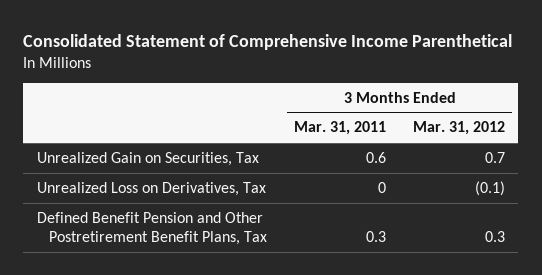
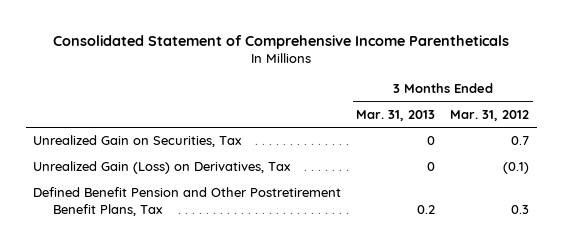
- Consolidated Statement of Comprehensive Income Parenthetical
+ Consolidated Statement of Comprehensive Income Parentheticals
- | 3 Months Ended Mar. 31, 2011 | 3 Months Ended Mar. 31, 2012
+ | 3 Months Ended Mar. 31, 2013 | 3 Months Ended Mar. 31, 2012
- Unrealized Loss on Derivatives, Tax | 0 | (0.1)
+ Unrealized Gain (Loss) on Derivatives, Tax | 0 | (0.1)

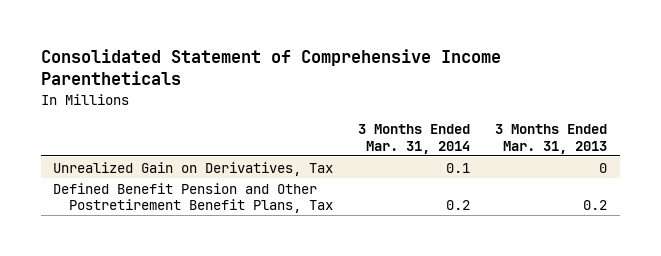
- | 3 Months Ended Mar. 31, 2013 | 3 Months Ended Mar. 31, 2012
+ | 3 Months Ended Mar. 31, 2014 | 3 Months Ended Mar. 31, 2013
- Unrealized Gain on Securities, Tax | 0 | 0.7
- Unrealized Gain (Loss) on Derivatives, Tax | 0 | (0.1)
+ Unrealized Gain on Derivatives, Tax | 0.1 | 0

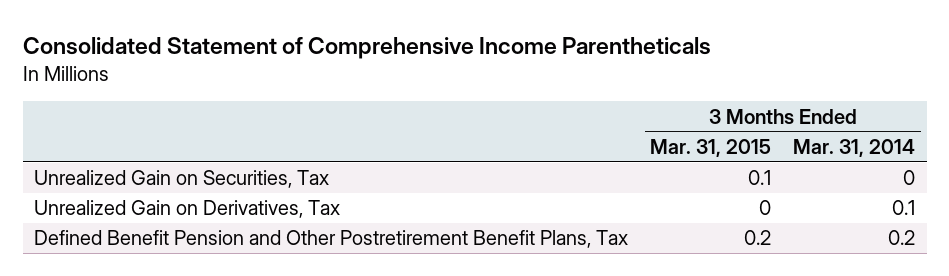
- | 3 Months Ended Mar. 31, 2014 | 3 Months Ended Mar. 31, 2013
+ | 3 Months Ended Mar. 31, 2015 | 3 Months Ended Mar. 31, 2014
+ Unrealized Gain on Securities, Tax | 0.1 | 0

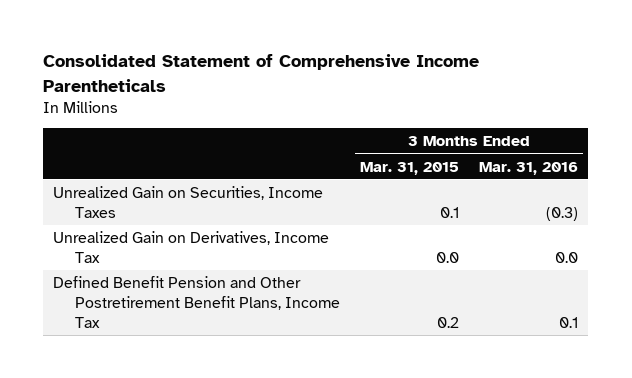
- | 3 Months Ended Mar. 31, 2015 | 3 Months Ended Mar. 31, 2014
+ | 3 Months Ended Mar. 31, 2015 | 3 Months Ended Mar. 31, 2016
- Unrealized Gain on Securities, Tax | 0.1 | 0
- Unrealized Gain on Derivatives, Tax | 0 | 0.1
- Defined Benefit Pension and Other Postretirement Benefit Plans, Tax | 0.2 | 0.2
+ Unrealized Gain on Securities, Income Taxes | 0.1 | (0.3)
+ Unrealized Gain on Derivatives, Income Tax | 0.0 | 0.0
+ Defined Benefit Pension and Other Postretirement Benefit Plans, Income Tax | 0.2 | 0.1

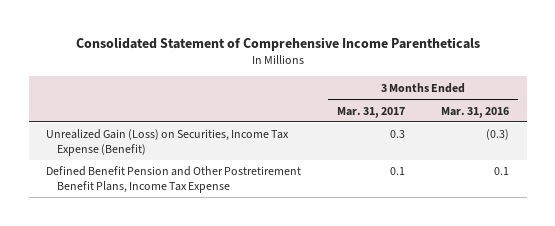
- | 3 Months Ended Mar. 31, 2015 | 3 Months Ended Mar. 31, 2016
+ | 3 Months Ended Mar. 31, 2017 | 3 Months Ended Mar. 31, 2016
- Unrealized Gain on Securities, Income Taxes | 0.1 | (0.3)
- Unrealized Gain on Derivatives, Income Tax | 0.0 | 0.0
- Defined Benefit Pension and Other Postretirement Benefit Plans, Income Tax | 0.2 | 0.1
+ Unrealized Gain (Loss) on Securities, Income Tax Expense (Benefit) | 0.3 | (0.3)
+ Defined Benefit Pension and Other Postretirement Benefit Plans, Income Tax Expense | 0.1 | 0.1

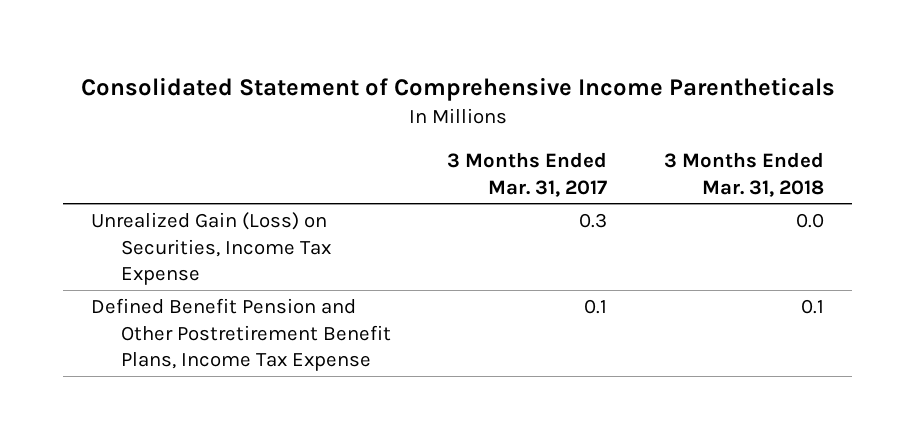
- | 3 Months Ended Mar. 31, 2017 | 3 Months Ended Mar. 31, 2016
+ | 3 Months Ended Mar. 31, 2017 | 3 Months Ended Mar. 31, 2018
- Unrealized Gain (Loss) on Securities, Income Tax Expense (Benefit) | 0.3 | (0.3)
+ Unrealized Gain (Loss) on Securities, Income Tax Expense | 0.3 | 0.0

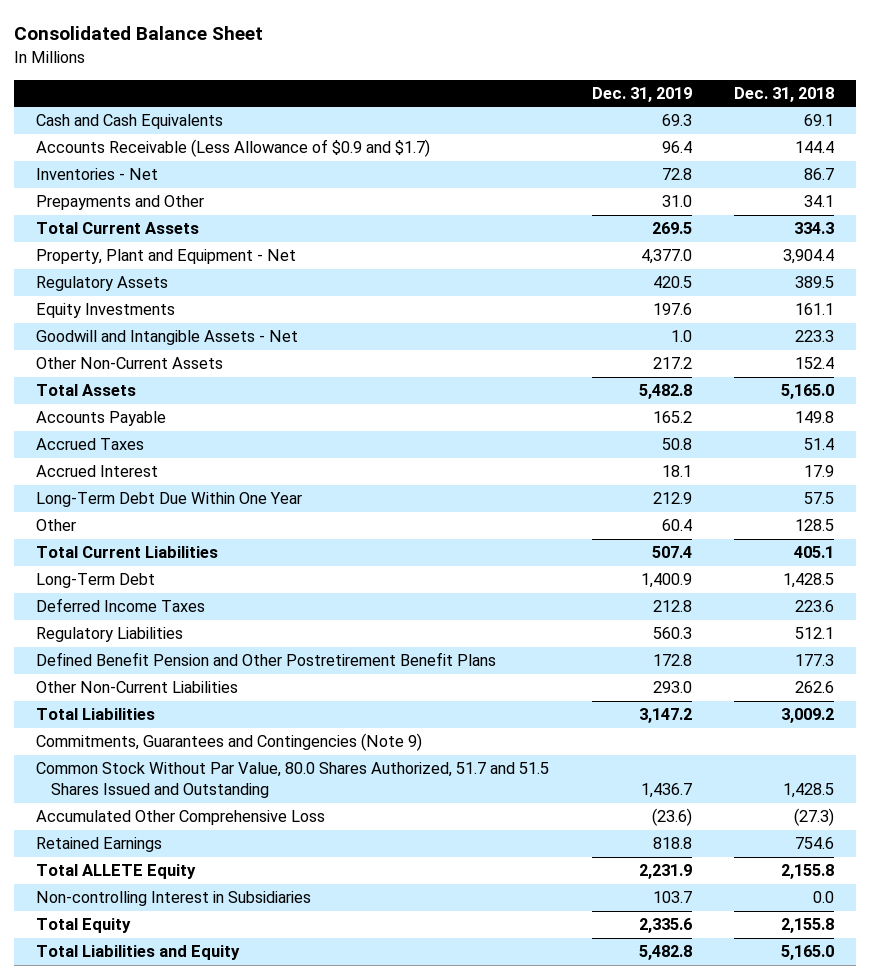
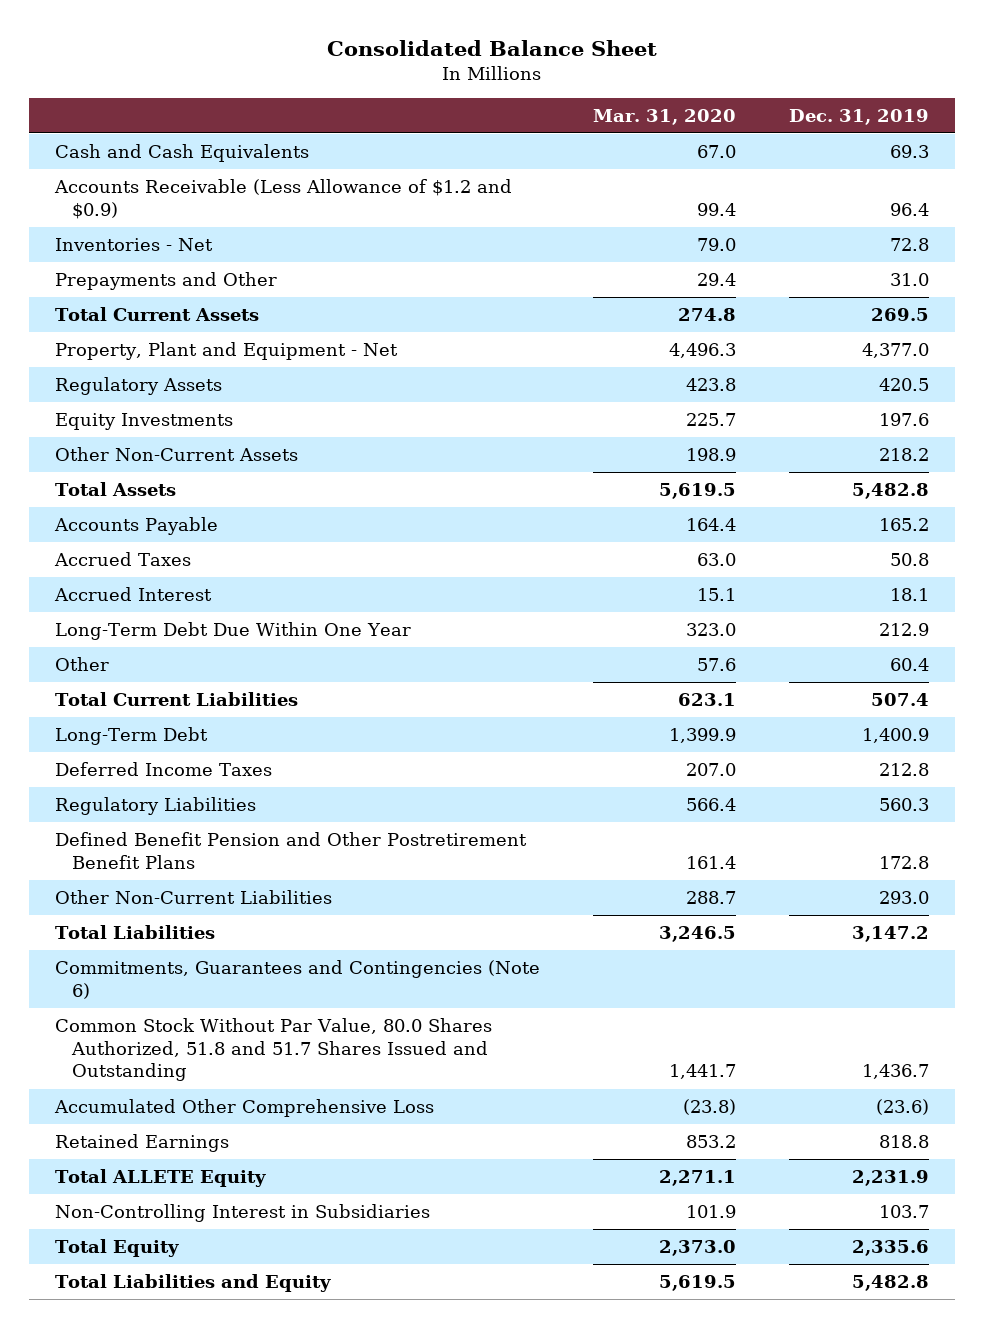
- | Dec. 31, 2019 | Dec. 31, 2018
+ | Mar. 31, 2020 | Dec. 31, 2019
- Accounts Receivable (Less Allowance of $0.9 and $1.7) | 96.4 | 144.4
+ Accounts Receivable (Less Allowance of $1.2 and $0.9) | 99.4 | 96.4
- Goodwill and Intangible Assets - Net | 1.0 | 223.3
- Other Non-Current Assets | 217.2 | 152.4
+ Other Non-Current Assets | 198.9 | 218.2
- Commitments, Guarantees and Contingencies (Note 9)
- Common Stock Without Par Value, 80.0 Shares Authorized, 51.7 and 51.5 Shares Issued and Outstanding | 1,436.7 | 1,428.5
+ Commitments, Guarantees and Contingencies (Note 6)
+ Common Stock Without Par Value, 80.0 Shares Authorized, 51.8 and 51.7 Shares Issued and Outstanding | 1,441.7 | 1,436.7
- Non-controlling Interest in Subsidiaries | 103.7 | 0.0
+ Non-Controlling Interest in Subsidiaries | 101.9 | 103.7

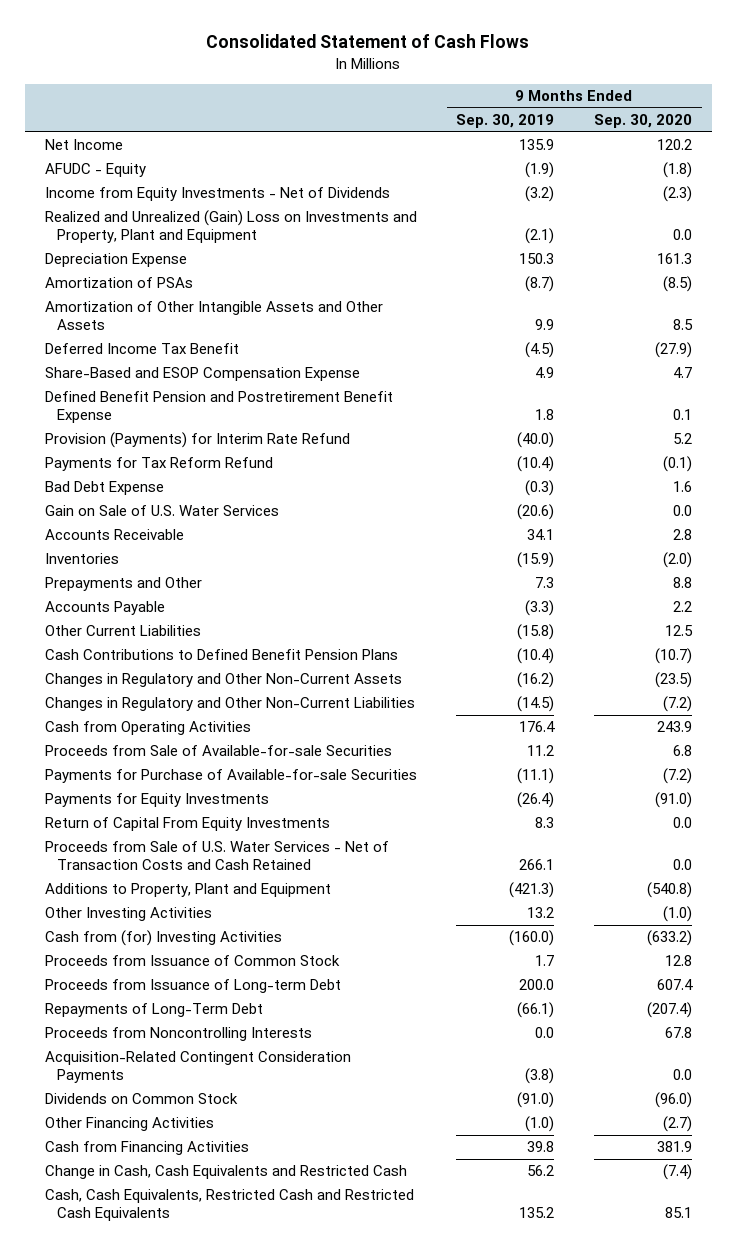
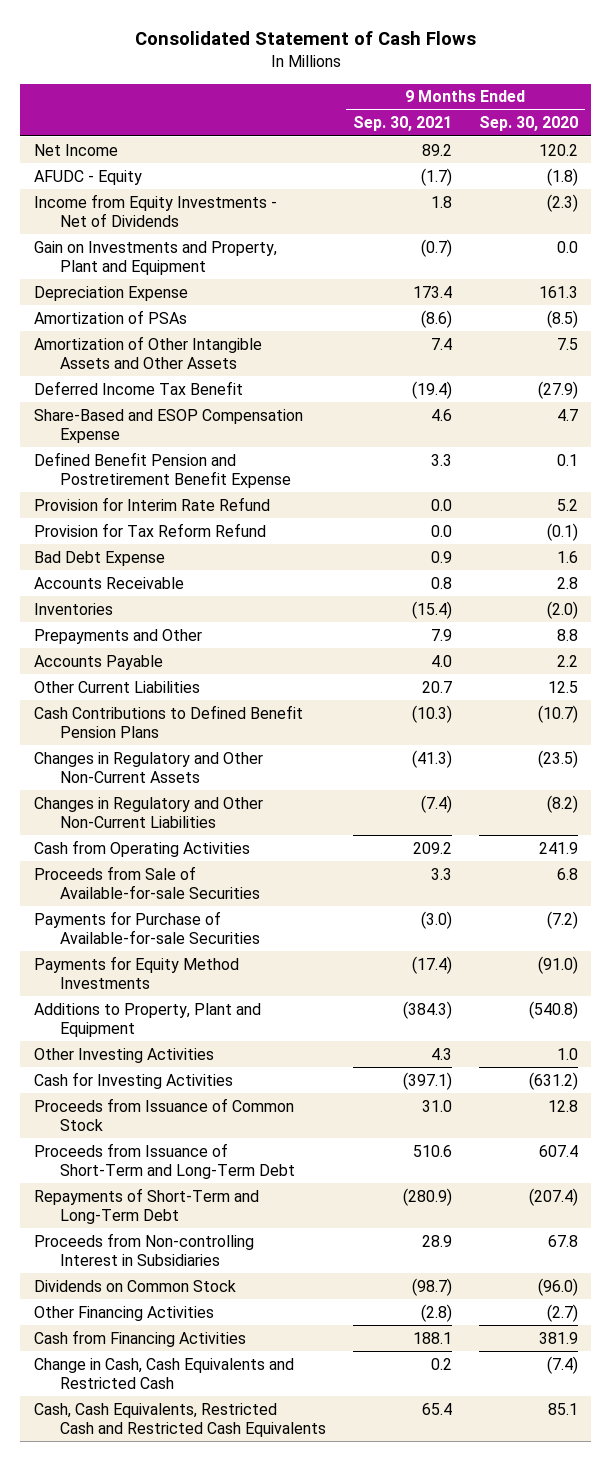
- | 9 Months Ended Sep. 30, 2019 | 9 Months Ended Sep. 30, 2020
+ | 9 Months Ended Sep. 30, 2021 | 9 Months Ended Sep. 30, 2020
- Realized and Unrealized (Gain) Loss on Investments and Property, Plant and Equipment | (2.1) | 0.0
+ Gain on Investments and Property, Plant and Equipment | (0.7) | 0.0
- Amortization of Other Intangible Assets and Other Assets | 9.9 | 8.5
+ Amortization of Other Intangible Assets and Other Assets | 7.4 | 7.5
- Provision (Payments) for Interim Rate Refund | (40.0) | 5.2
- Payments for Tax Reform Refund | (10.4) | (0.1)
+ Provision for Interim Rate Refund | 0.0 | 5.2
+ Provision for Tax Reform Refund | 0.0 | (0.1)
- Gain on Sale of U.S. Water Services | (20.6) | 0.0
- Changes in Regulatory and Other Non-Current Liabilities | (14.5) | (7.2)
- Cash from Operating Activities | 176.4 | 243.9
+ Changes in Regulatory and Other Non-Current Liabilities | (7.4) | (8.2)
+ Cash from Operating Activities | 209.2 | 241.9
- Payments for Equity Investments | (26.4) | (91.0)
- Return of Capital From Equity Investments | 8.3 | 0.0
- Proceeds from Sale of U.S. Water Services - Net of Transaction Costs and Cash Retained | 266.1 | 0.0
+ Payments for Equity Method Investments | (17.4) | (91.0)
- Other Investing Activities | 13.2 | (1.0)
- Cash from (for) Investing Activities | (160.0) | (633.2)
+ Other Investing Activities | 4.3 | 1.0
+ Cash for Investing Activities | (397.1) | (631.2)
- Proceeds from Issuance of Long-term Debt | 200.0 | 607.4
- Repayments of Long-Term Debt | (66.1) | (207.4)
- Proceeds from Noncontrolling Interests | 0.0 | 67.8
- Acquisition-Related Contingent Consideration Payments | (3.8) | 0.0
+ Proceeds from Issuance of Short-Term and Long-Term Debt | 510.6 | 607.4
+ Repayments of Short-Term and Long-Term Debt | (280.9) | (207.4)
+ Proceeds from Non-controlling Interest in Subsidiaries | 28.9 | 67.8

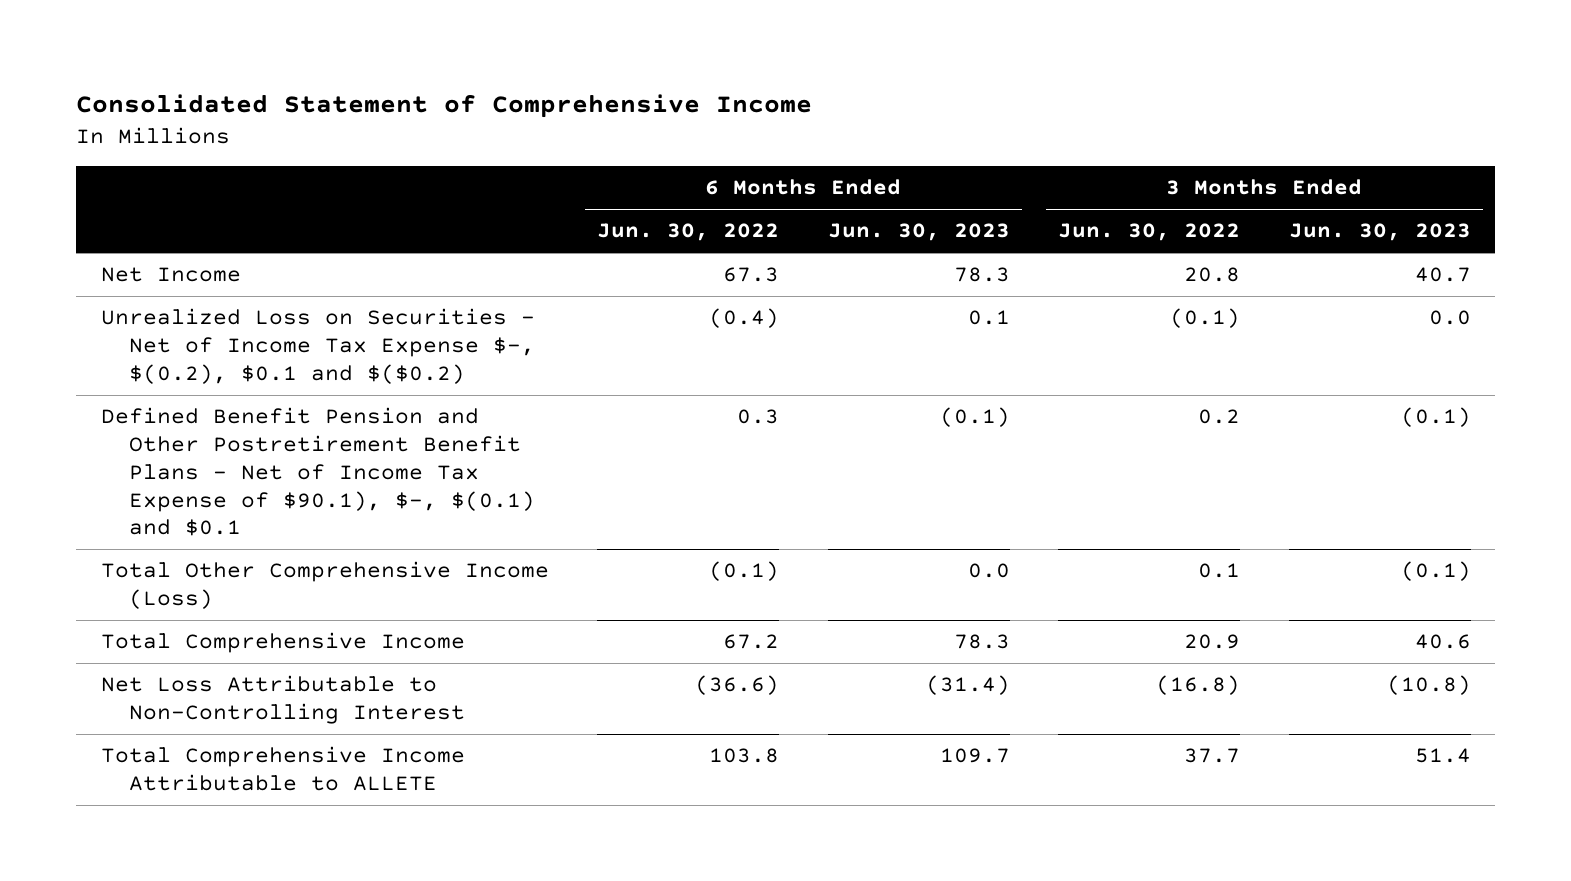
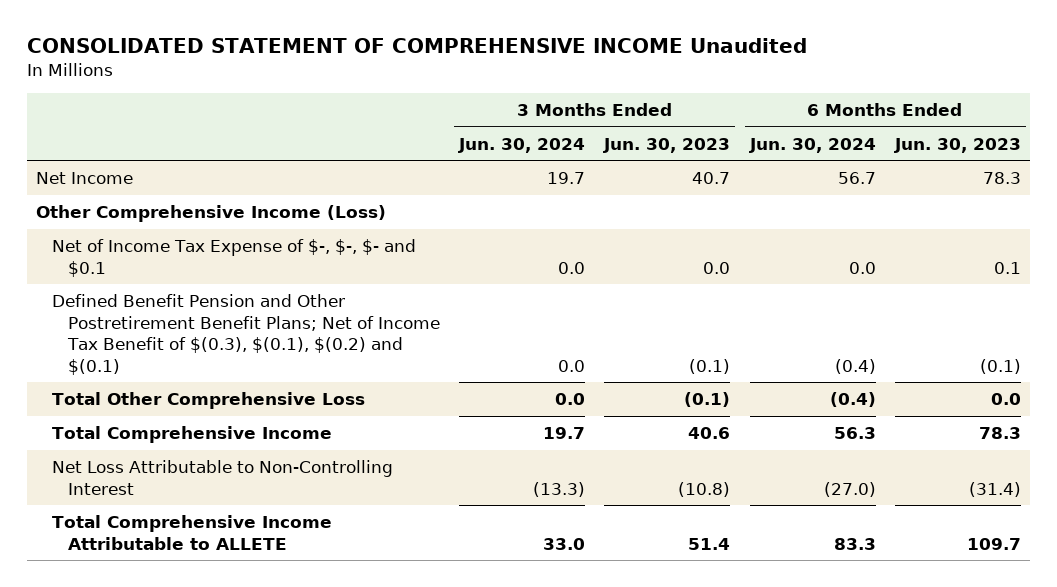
- Consolidated Statement of Comprehensive Income
+ CONSOLIDATED STATEMENT OF COMPREHENSIVE INCOME Unaudited
- | 6 Months Ended Jun. 30, 2022 | 6 Months Ended Jun. 30, 2023 | 3 Months Ended Jun. 30, 2022 | 3 Months Ended Jun. 30, 2023
+ | 3 Months Ended Jun. 30, 2024 | 3 Months Ended Jun. 30, 2023 | 6 Months Ended Jun. 30, 2024 | 6 Months Ended Jun. 30, 2023
- Unrealized Loss on Securities - Net of Income Tax Expense $-, $(0.2), $0.1 and $($0.2) | (0.4) | 0.1 | (0.1) | 0.0
- Defined Benefit Pension and Other Postretirement Benefit Plans - Net of Income Tax Expense of $90.1), $-, $(0.1) and $0.1 | 0.3 | (0.1) | 0.2 | (0.1)
- Total Other Comprehensive Income (Loss) | (0.1) | 0.0 | 0.1 | (0.1)
+ Other Comprehensive Income (Loss)
+ Net of Income Tax Expense of $-, $-, $- and $0.1 | 0.0 | 0.0 | 0.0 | 0.1
+ Defined Benefit Pension and Other Postretirement Benefit Plans; Net of Income Tax Benefit of $(0.3), $(0.1), $(0.2) and $(0.1) | 0.0 | (0.1) | (0.4) | (0.1)
+ Total Other Comprehensive Loss | 0.0 | (0.1) | (0.4) | 0.0

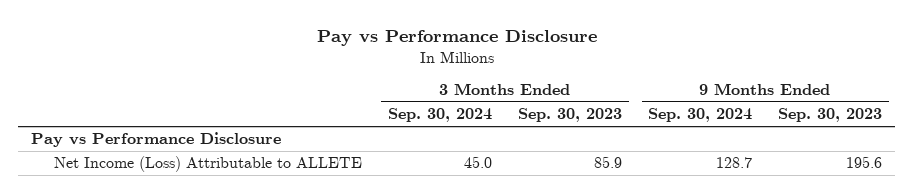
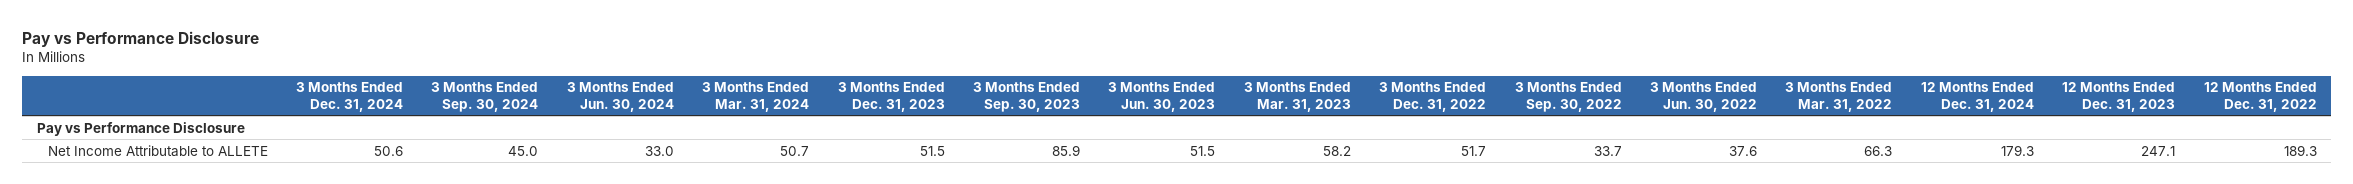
- | 3 Months Ended Sep. 30, 2024 | 3 Months Ended Sep. 30, 2023 | 9 Months Ended Sep. 30, 2024 | 9 Months Ended Sep. 30, 2023
+ | 3 Months Ended Dec. 31, 2024 | 3 Months Ended Sep. 30, 2024 | 3 Months Ended Jun. 30, 2024 | 3 Months Ended Mar. 31, 2024 | 3 Months Ended Dec. 31, 2023 | 3 Months Ended Sep. 30, 2023 | 3 Months Ended Jun. 30, 2023 | 3 Months Ended Mar. 31, 2023 | 3 Months Ended Dec. 31, 2022 | 3 Months Ended Sep. 30, 2022 | 3 Months Ended Jun. 30, 2022 | 3 Months Ended Mar. 31, 2022 | 12 Months Ended Dec. 31, 2024 | 12 Months Ended Dec. 31, 2023 | 12 Months Ended Dec. 31, 2022
- Net Income (Loss) Attributable to ALLETE | 45.0 | 85.9 | 128.7 | 195.6
+ Net Income Attributable to ALLETE | 50.6 | 45.0 | 33.0 | 50.7 | 51.5 | 85.9 | 51.5 | 58.2 | 51.7 | 33.7 | 37.6 | 66.3 | 179.3 | 247.1 | 189.3

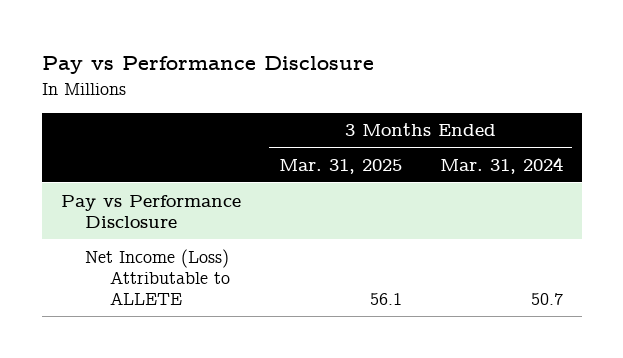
- | 3 Months Ended Dec. 31, 2024 | 3 Months Ended Sep. 30, 2024 | 3 Months Ended Jun. 30, 2024 | 3 Months Ended Mar. 31, 2024 | 3 Months Ended Dec. 31, 2023 | 3 Months Ended Sep. 30, 2023 | 3 Months Ended Jun. 30, 2023 | 3 Months Ended Mar. 31, 2023 | 3 Months Ended Dec. 31, 2022 | 3 Months Ended Sep. 30, 2022 | 3 Months Ended Jun. 30, 2022 | 3 Months Ended Mar. 31, 2022 | 12 Months Ended Dec. 31, 2024 | 12 Months Ended Dec. 31, 2023 | 12 Months Ended Dec. 31, 2022
+ | 3 Months Ended Mar. 31, 2025 | 3 Months Ended Mar. 31, 2024
- Net Income Attributable to ALLETE | 50.6 | 45.0 | 33.0 | 50.7 | 51.5 | 85.9 | 51.5 | 58.2 | 51.7 | 33.7 | 37.6 | 66.3 | 179.3 | 247.1 | 189.3
+ Net Income (Loss) Attributable to ALLETE | 56.1 | 50.7

